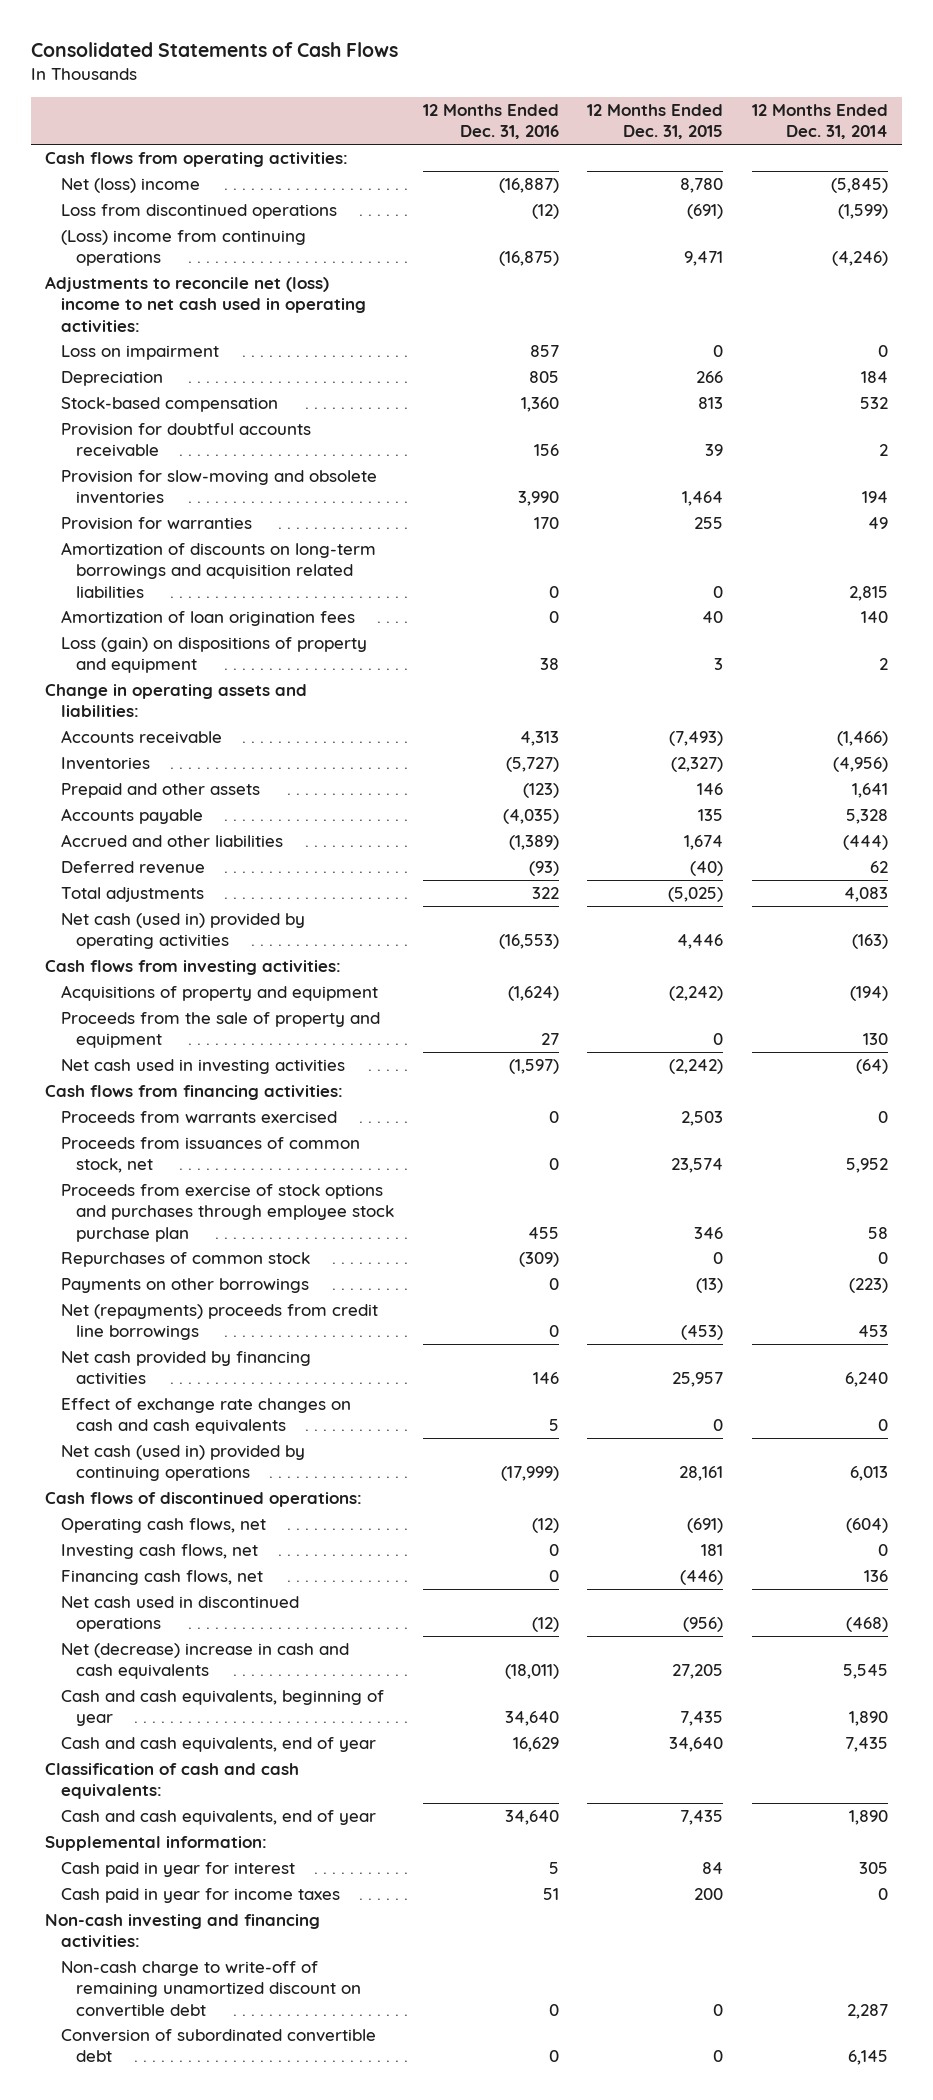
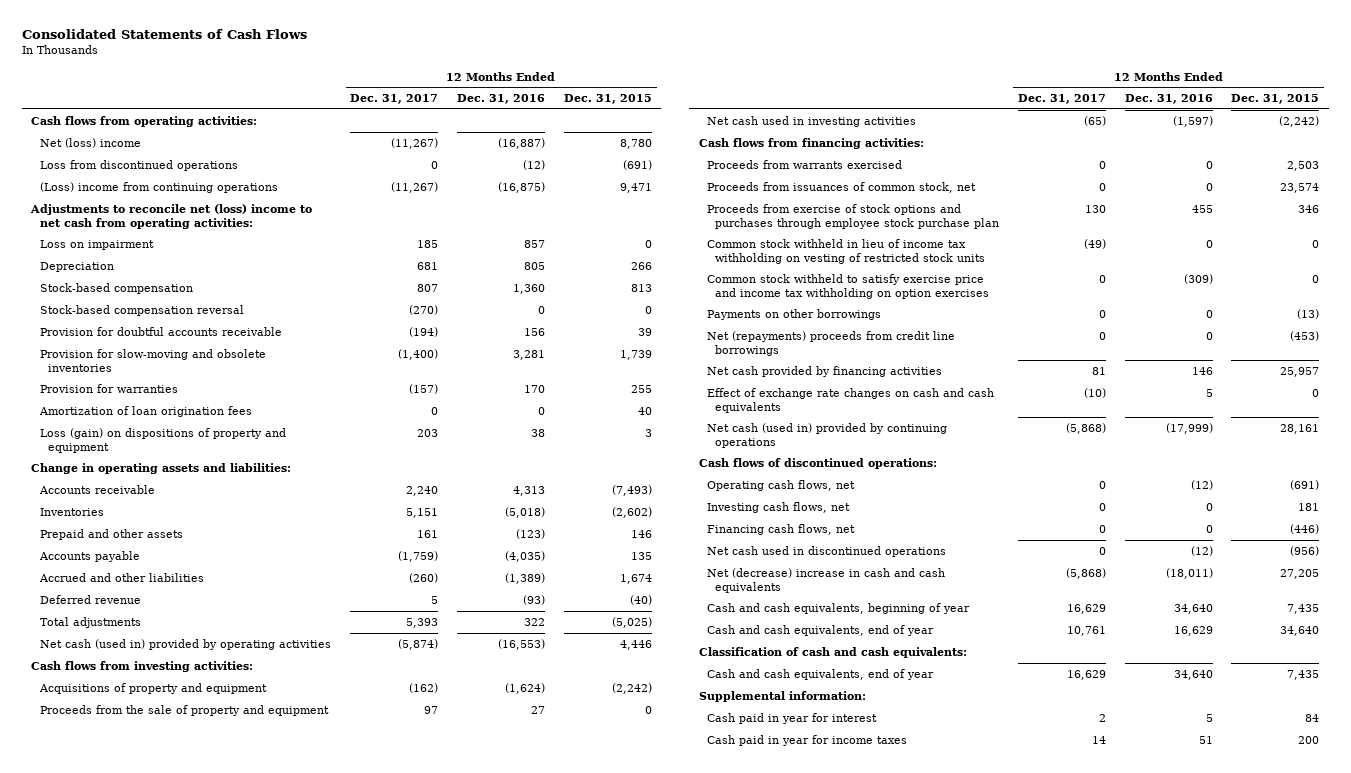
- | 12 Months Ended Dec. 31, 2016 | 12 Months Ended Dec. 31, 2015 | 12 Months Ended Dec. 31, 2014
+ | 12 Months Ended Dec. 31, 2017 | 12 Months Ended Dec. 31, 2016 | 12 Months Ended Dec. 31, 2015
- Adjustments to reconcile net (loss) income to net cash used in operating activities:
+ Adjustments to reconcile net (loss) income to net cash from operating activities:
+ Stock-based compensation reversal | (270) | 0 | 0
- Provision for slow-moving and obsolete inventories | 3,990 | 1,464 | 194
+ Provision for slow-moving and obsolete inventories | (1,400) | 3,281 | 1,739
- Amortization of discounts on long-term borrowings and acquisition related liabilities | 0 | 0 | 2,815
- Inventories | (5,727) | (2,327) | (4,956)
+ Inventories | 5,151 | (5,018) | (2,602)
- Repurchases of common stock | (309) | 0 | 0
+ Common stock withheld in lieu of income tax withholding on vesting of restricted stock units | (49) | 0 | 0
+ Common stock withheld to satisfy exercise price and income tax withholding on option exercises | 0 | (309) | 0
- Non-cash investing and financing activities:
- Non-cash charge to write-off of remaining unamortized discount on convertible debt | 0 | 0 | 2,287
- Conversion of subordinated convertible debt | 0 | 0 | 6,145

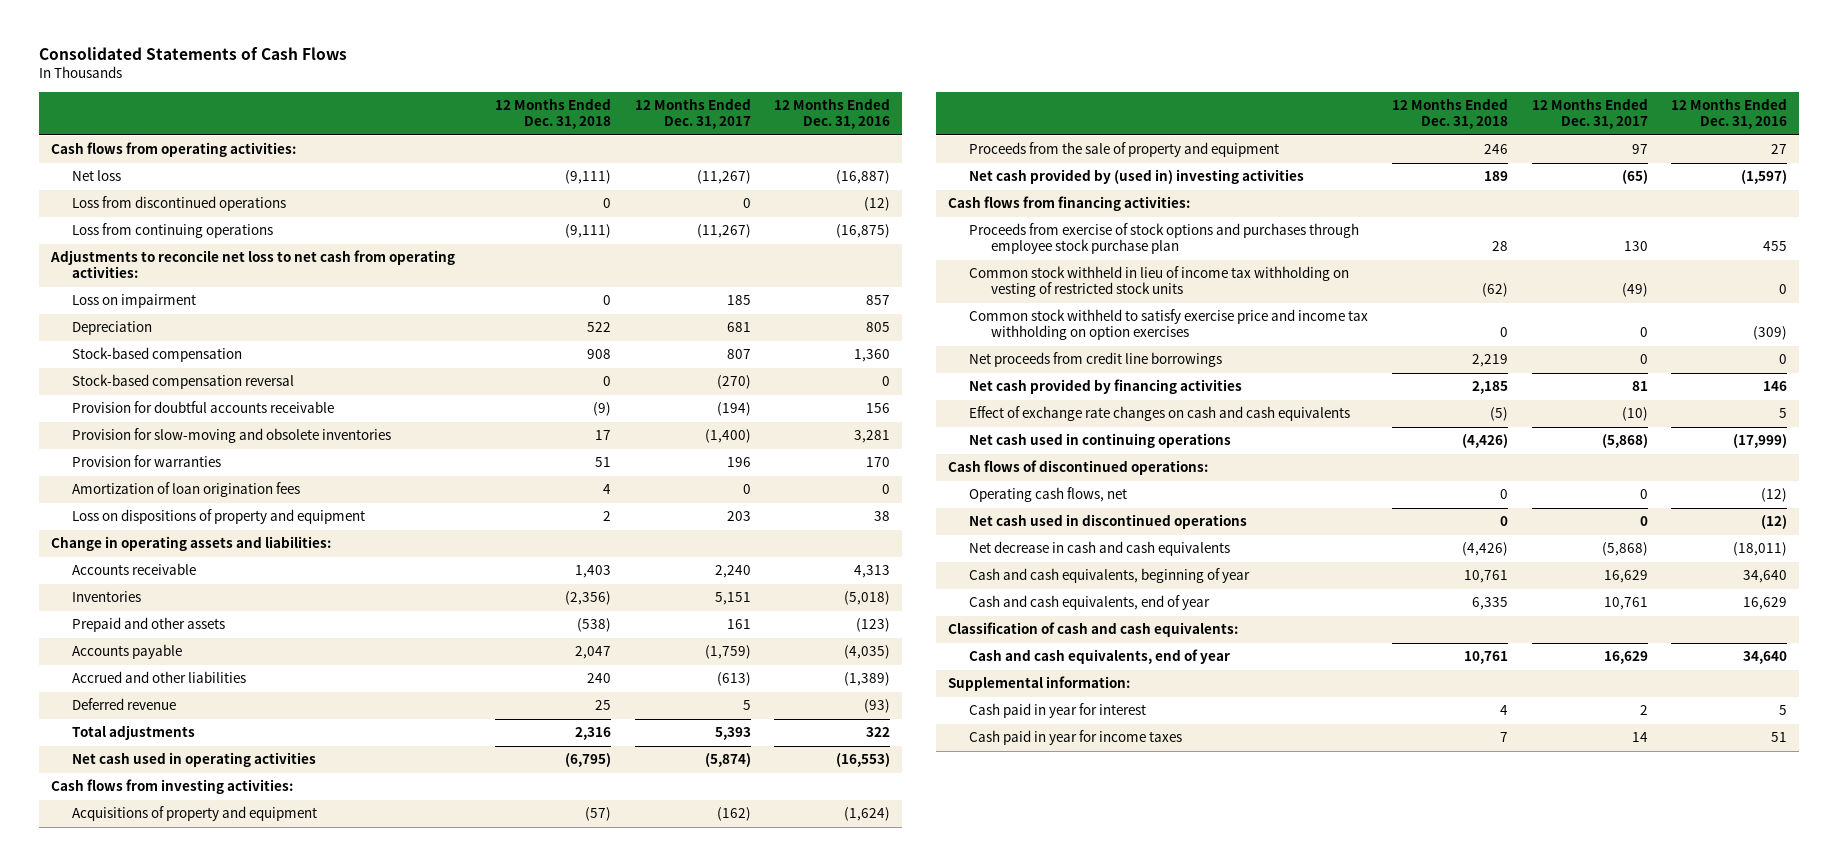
- | 12 Months Ended Dec. 31, 2017 | 12 Months Ended Dec. 31, 2016 | 12 Months Ended Dec. 31, 2015
+ | 12 Months Ended Dec. 31, 2018 | 12 Months Ended Dec. 31, 2017 | 12 Months Ended Dec. 31, 2016
- Net (loss) income | (11,267) | (16,887) | 8,780
+ Net loss | (9,111) | (11,267) | (16,887)
- (Loss) income from continuing operations | (11,267) | (16,875) | 9,471
- Adjustments to reconcile net (loss) income to net cash from operating activities:
+ Loss from continuing operations | (9,111) | (11,267) | (16,875)
+ Adjustments to reconcile net loss to net cash from operating activities:
- Provision for warranties | (157) | 170 | 255
+ Provision for warranties | 51 | 196 | 170
- Loss (gain) on dispositions of property and equipment | 203 | 38 | 3
+ Loss on dispositions of property and equipment | 2 | 203 | 38
- Accrued and other liabilities | (260) | (1,389) | 1,674
+ Accrued and other liabilities | 240 | (613) | (1,389)
- Net cash (used in) provided by operating activities | (5,874) | (16,553) | 4,446
+ Net cash used in operating activities | (6,795) | (5,874) | (16,553)
- Net cash used in investing activities | (65) | (1,597) | (2,242)
+ Net cash provided by (used in) investing activities | 189 | (65) | (1,597)
- Proceeds from warrants exercised | 0 | 0 | 2,503
- Proceeds from issuances of common stock, net | 0 | 0 | 23,574
- Payments on other borrowings | 0 | 0 | (13)
- Net (repayments) proceeds from credit line borrowings | 0 | 0 | (453)
+ Net proceeds from credit line borrowings | 2,219 | 0 | 0
- Net cash (used in) provided by continuing operations | (5,868) | (17,999) | 28,161
+ Net cash used in continuing operations | (4,426) | (5,868) | (17,999)
- Investing cash flows, net | 0 | 0 | 181
- Financing cash flows, net | 0 | 0 | (446)
- Net (decrease) increase in cash and cash equivalents | (5,868) | (18,011) | 27,205
+ Net decrease in cash and cash equivalents | (4,426) | (5,868) | (18,011)

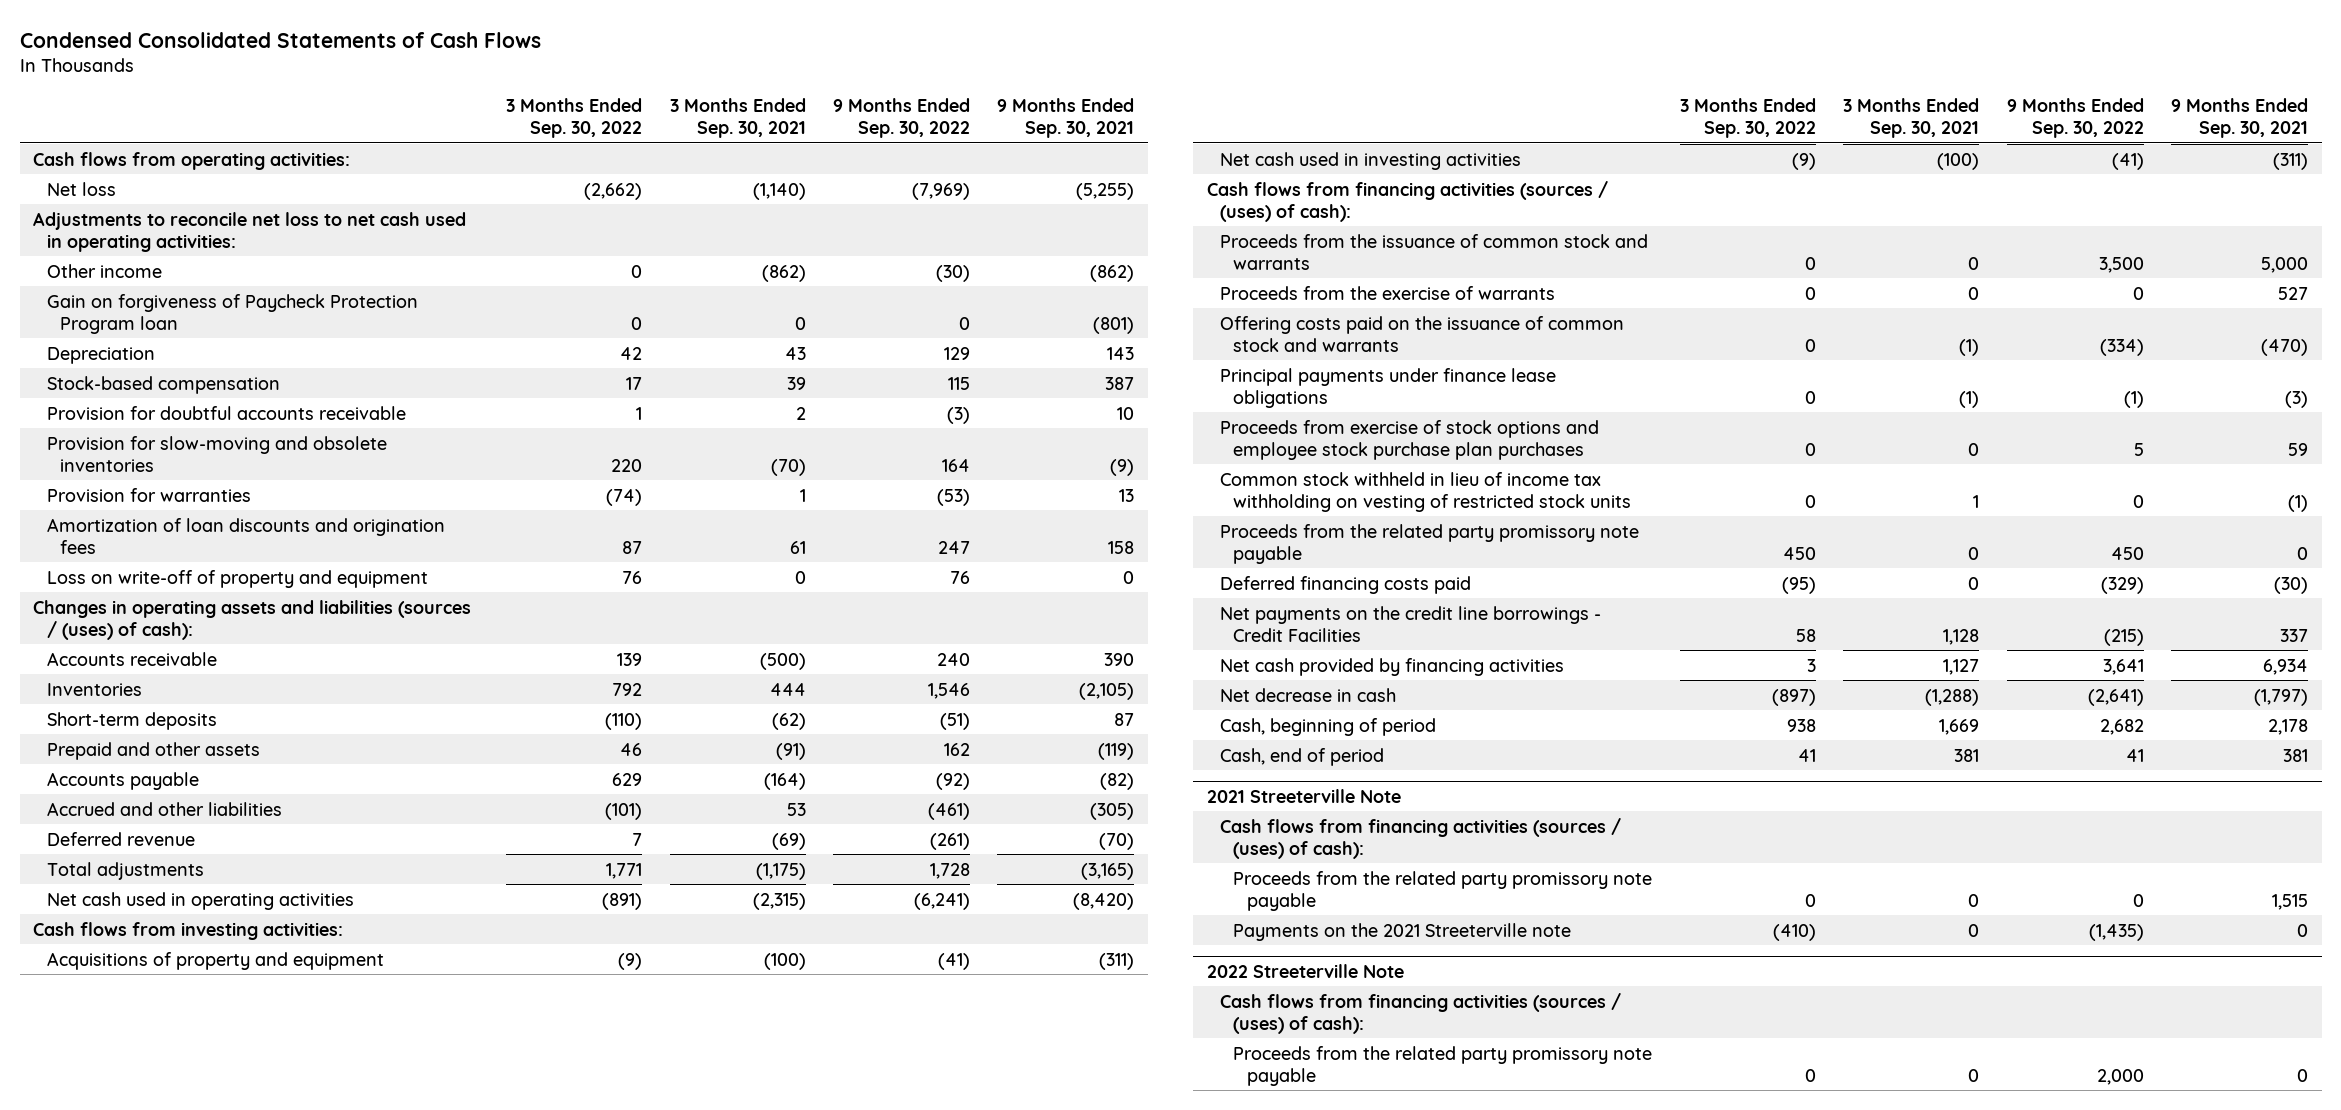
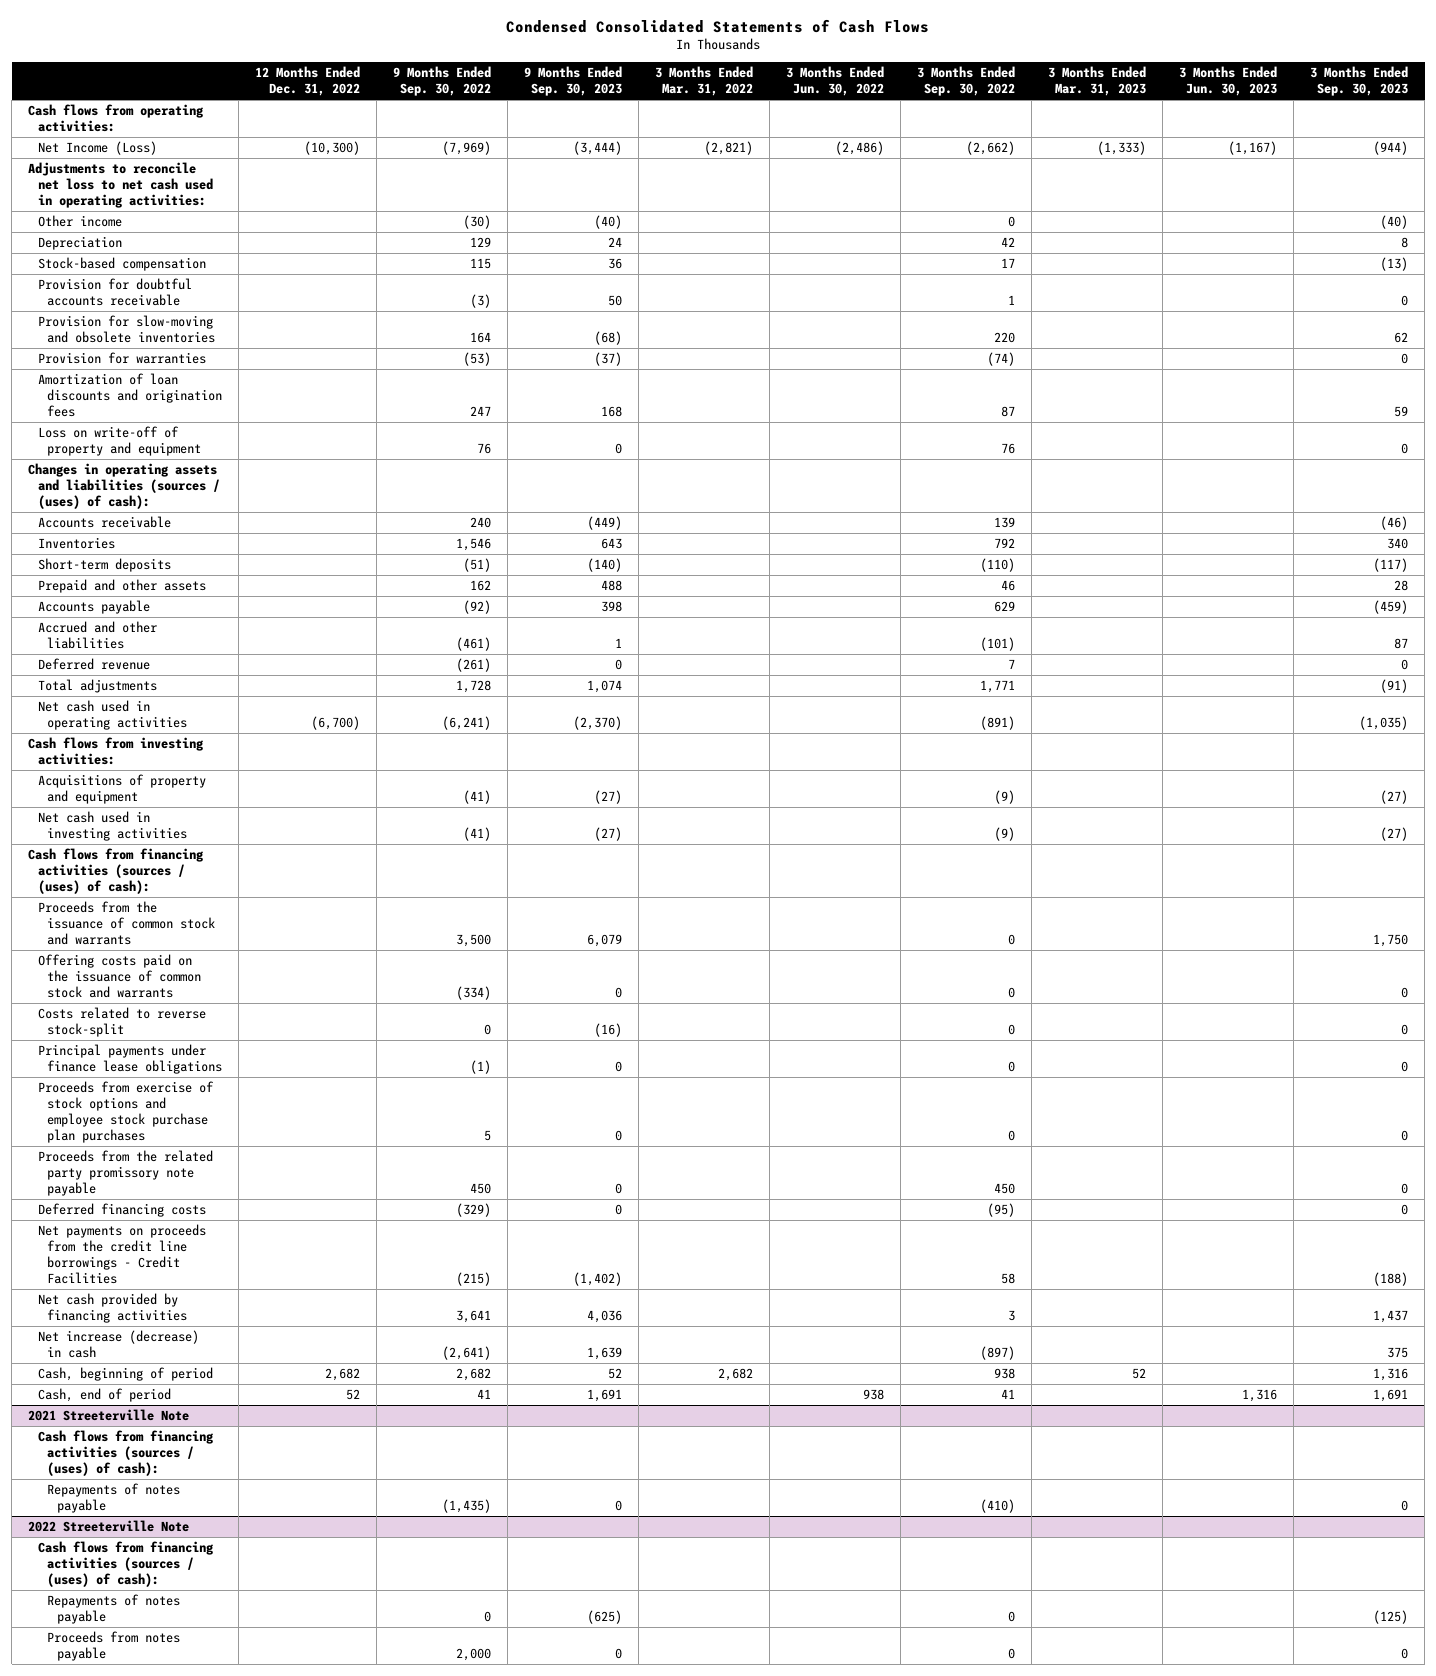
- | 3 Months Ended Sep. 30, 2022 | 3 Months Ended Sep. 30, 2021 | 9 Months Ended Sep. 30, 2022 | 9 Months Ended Sep. 30, 2021
+ | 12 Months Ended Dec. 31, 2022 | 9 Months Ended Sep. 30, 2022 | 9 Months Ended Sep. 30, 2023 | 3 Months Ended Mar. 31, 2022 | 3 Months Ended Jun. 30, 2022 | 3 Months Ended Sep. 30, 2022 | 3 Months Ended Mar. 31, 2023 | 3 Months Ended Jun. 30, 2023 | 3 Months Ended Sep. 30, 2023
- Net loss | (2,662) | (1,140) | (7,969) | (5,255)
+ Net Income (Loss) | (10,300) | (7,969) | (3,444) | (2,821) | (2,486) | (2,662) | (1,333) | (1,167) | (944)
- Gain on forgiveness of Paycheck Protection Program loan | 0 | 0 | 0 | (801)
- Proceeds from the exercise of warrants | 0 | 0 | 0 | 527
+ Costs related to reverse stock-split | | 0 | (16) | | | 0 | | | 0
- Common stock withheld in lieu of income tax withholding on vesting of restricted stock units | 0 | 1 | 0 | (1)
- Deferred financing costs paid | (95) | 0 | (329) | (30)
- Net payments on the credit line borrowings - Credit Facilities | 58 | 1,128 | (215) | 337
+ Deferred financing costs | | (329) | 0 | | | (95) | | | 0
+ Net payments on proceeds from the credit line borrowings - Credit Facilities | | (215) | (1,402) | | | 58 | | | (188)
- Net decrease in cash | (897) | (1,288) | (2,641) | (1,797)
+ Net increase (decrease) in cash | | (2,641) | 1,639 | | | (897) | | | 375
@ 2021 Streeterville Note
- Proceeds from the related party promissory note payable | 0 | 0 | 0 | 1,515
- Payments on the 2021 Streeterville note | (410) | 0 | (1,435) | 0
+ Repayments of notes payable | | (1,435) | 0 | | | (410) | | | 0
@ 2022 Streeterville Note
- Proceeds from the related party promissory note payable | 0 | 0 | 2,000 | 0
+ Repayments of notes payable | | 0 | (625) | | | 0 | | | (125)
+ Proceeds from notes payable | | 2,000 | 0 | | | 0 | | | 0

